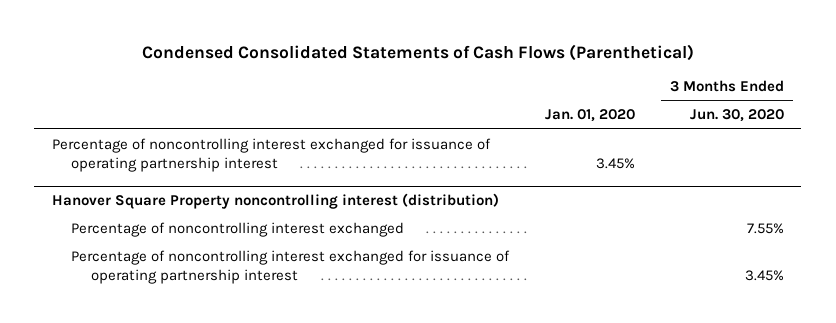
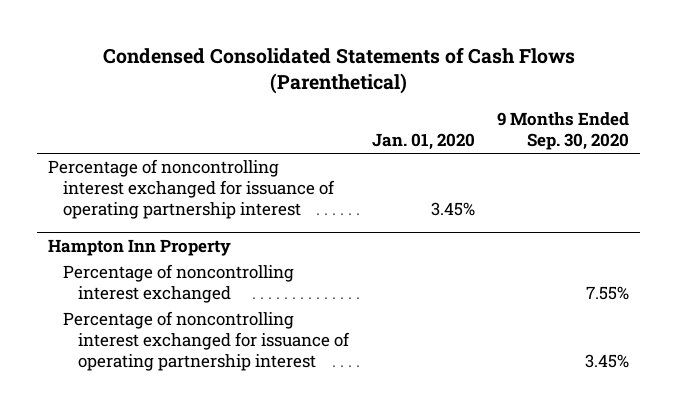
- | Jan. 01, 2020 | 3 Months Ended Jun. 30, 2020
+ | Jan. 01, 2020 | 9 Months Ended Sep. 30, 2020
- Hanover Square Property noncontrolling interest (distribution)
+ Hampton Inn Property

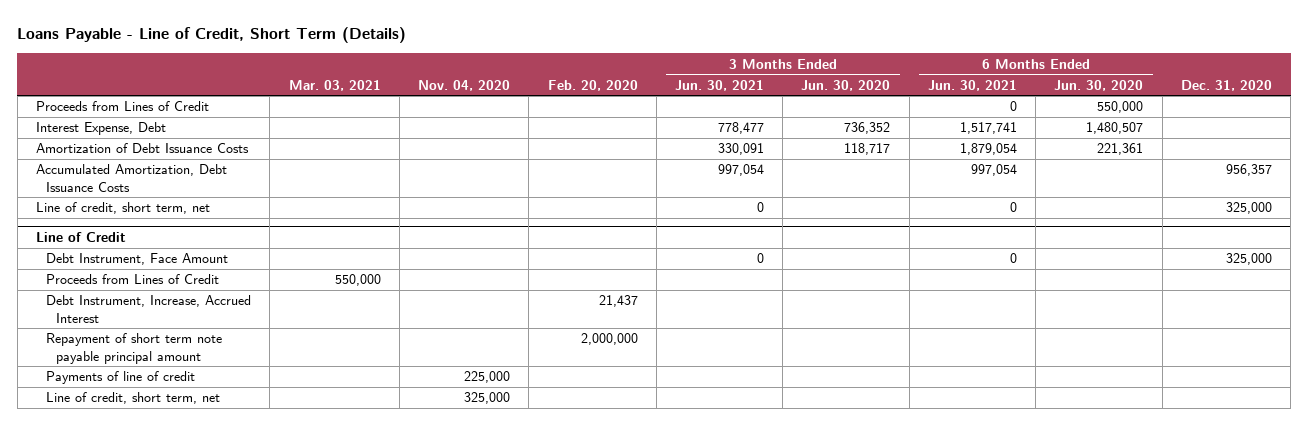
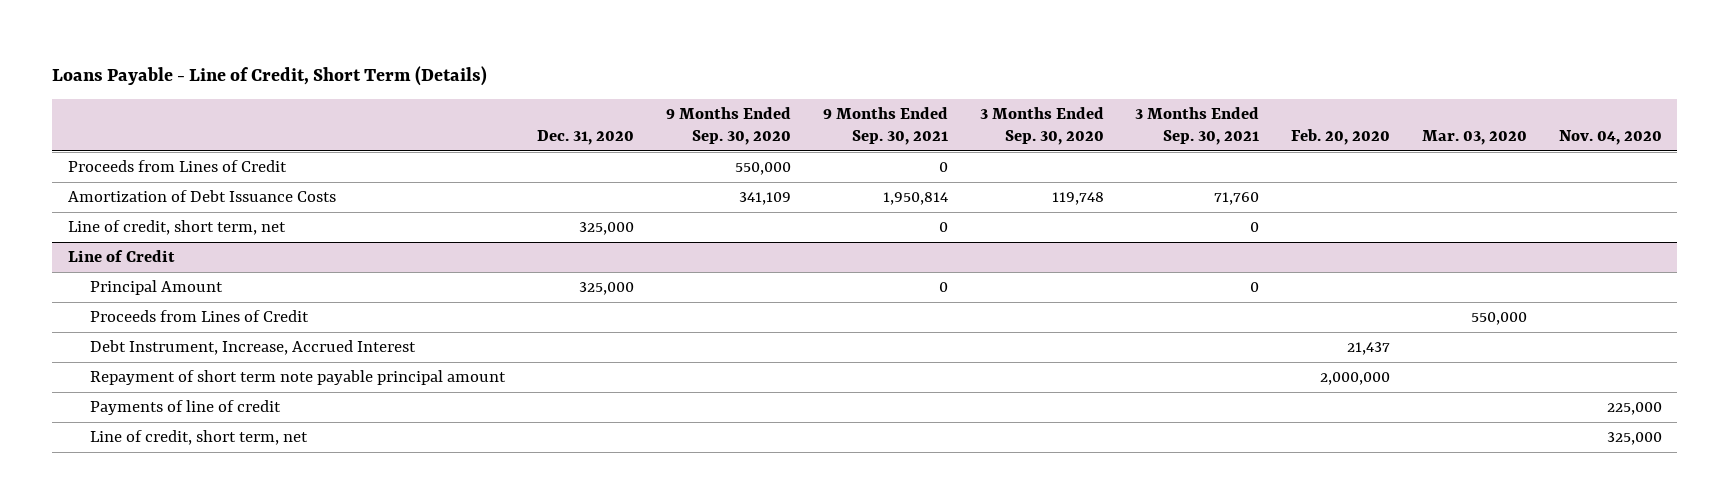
- | Mar. 03, 2021 | Nov. 04, 2020 | Feb. 20, 2020 | 3 Months Ended Jun. 30, 2021 | 3 Months Ended Jun. 30, 2020 | 6 Months Ended Jun. 30, 2021 | 6 Months Ended Jun. 30, 2020 | Dec. 31, 2020
+ | Dec. 31, 2020 | 9 Months Ended Sep. 30, 2020 | 9 Months Ended Sep. 30, 2021 | 3 Months Ended Sep. 30, 2020 | 3 Months Ended Sep. 30, 2021 | Feb. 20, 2020 | Mar. 03, 2020 | Nov. 04, 2020
- Interest Expense, Debt | | | | 778,477 | 736,352 | 1,517,741 | 1,480,507 |
- Accumulated Amortization, Debt Issuance Costs | | | | 997,054 | | 997,054 | | 956,357
@ Line of Credit
- Debt Instrument, Face Amount | | | | 0 | | 0 | | 325,000
+ Principal Amount | 325,000 | | 0 | | 0 | | |

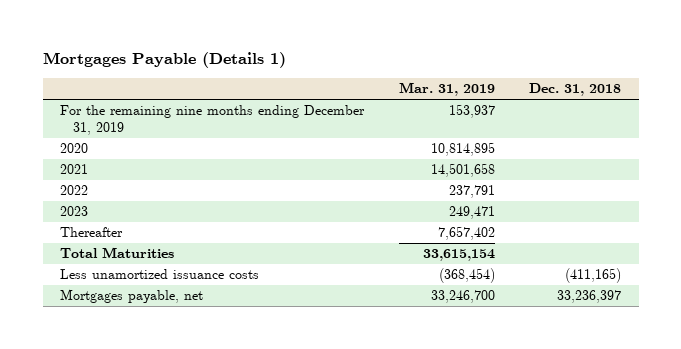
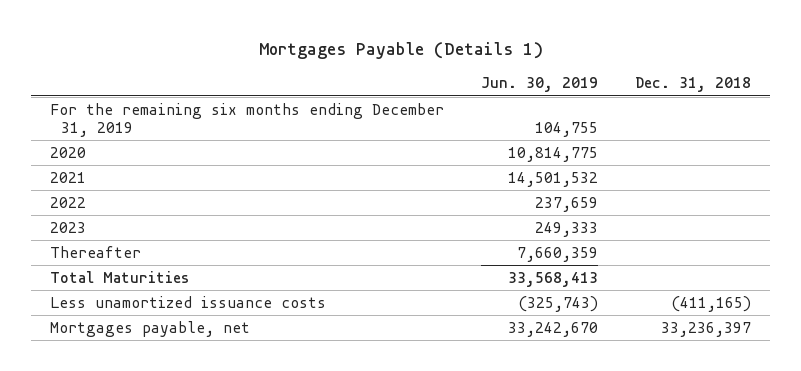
- | Mar. 31, 2019 | Dec. 31, 2018
+ | Jun. 30, 2019 | Dec. 31, 2018
- For the remaining nine months ending December 31, 2019 | 153,937 |
+ For the remaining six months ending December 31, 2019 | 104,755 |

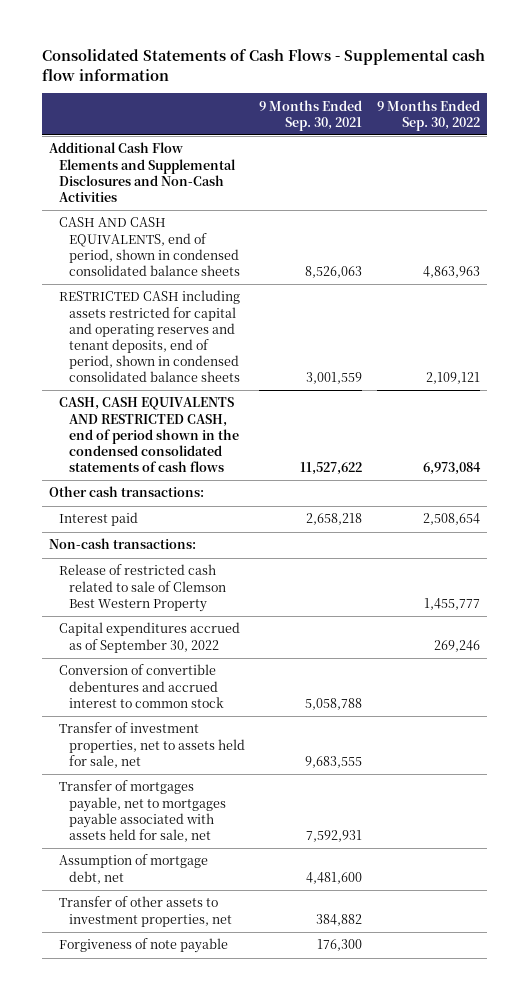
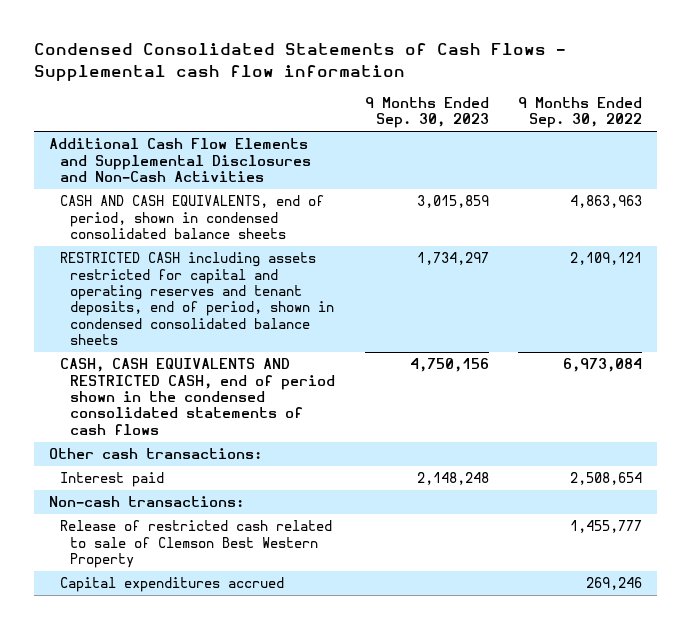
- Consolidated Statements of Cash Flows - Supplemental cash flow information
+ Condensed Consolidated Statements of Cash Flows - Supplemental cash flow information
- | 9 Months Ended Sep. 30, 2021 | 9 Months Ended Sep. 30, 2022
+ | 9 Months Ended Sep. 30, 2023 | 9 Months Ended Sep. 30, 2022
- Capital expenditures accrued as of September 30, 2022 | | 269,246
- Conversion of convertible debentures and accrued interest to common stock | 5,058,788 |
- Transfer of investment properties, net to assets held for sale, net | 9,683,555 |
- Transfer of mortgages payable, net to mortgages payable associated with assets held for sale, net | 7,592,931 |
- Assumption of mortgage debt, net | 4,481,600 |
- Transfer of other assets to investment properties, net | 384,882 |
- Forgiveness of note payable | 176,300 |
+ Capital expenditures accrued | | 269,246

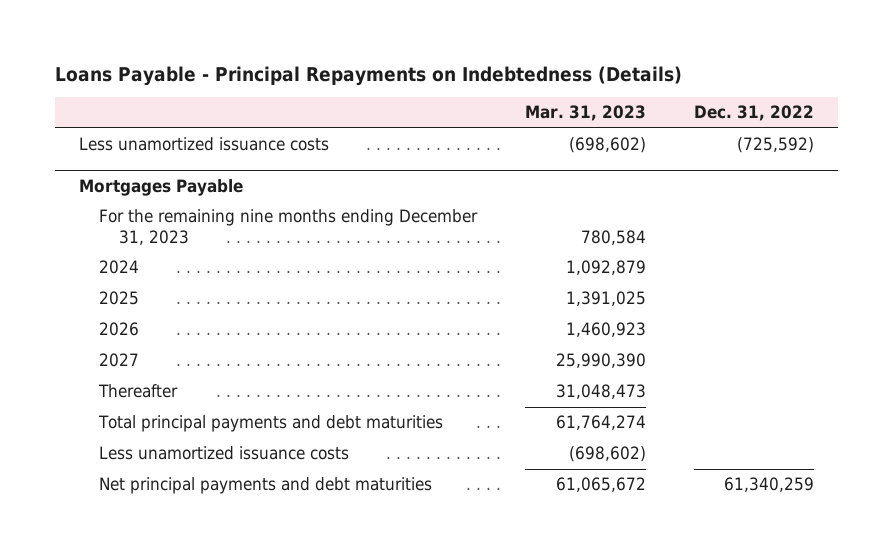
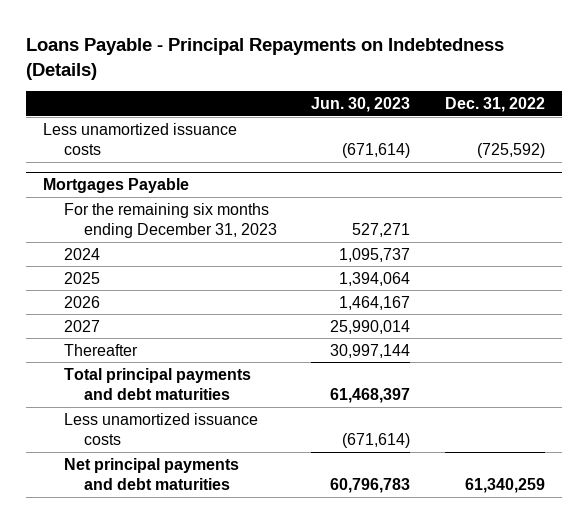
- | Mar. 31, 2023 | Dec. 31, 2022
+ | Jun. 30, 2023 | Dec. 31, 2022
@ Mortgages Payable
- For the remaining nine months ending December 31, 2023 | 780,584 |
+ For the remaining six months ending December 31, 2023 | 527,271 |

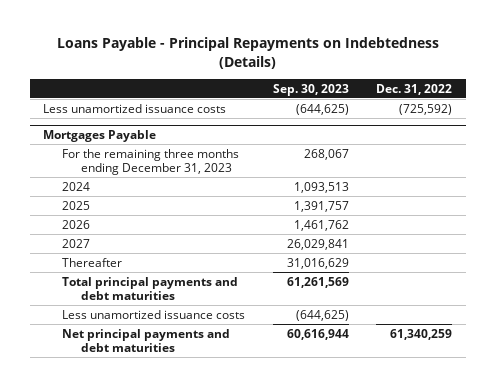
- | Jun. 30, 2023 | Dec. 31, 2022
+ | Sep. 30, 2023 | Dec. 31, 2022
@ Mortgages Payable
- For the remaining six months ending December 31, 2023 | 527,271 |
+ For the remaining three months ending December 31, 2023 | 268,067 |

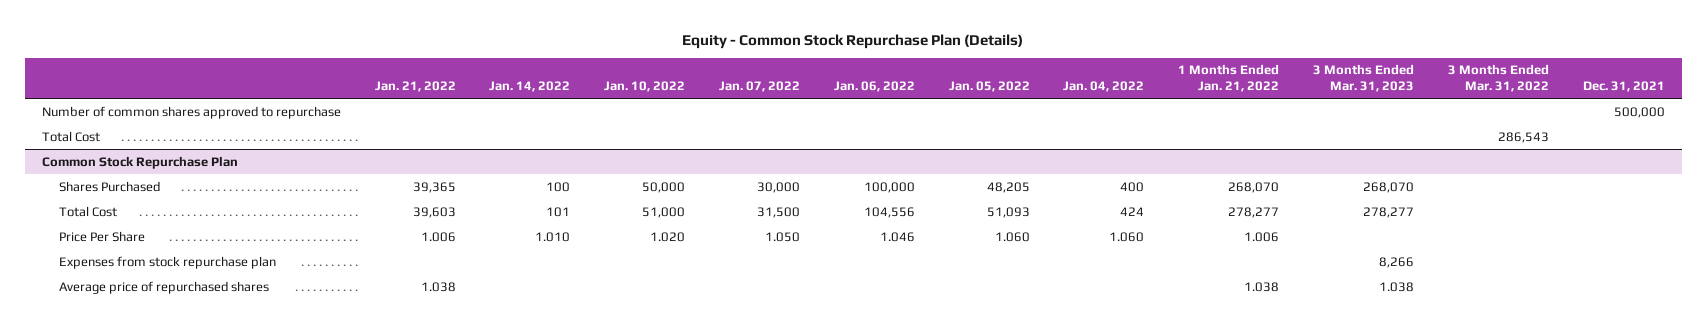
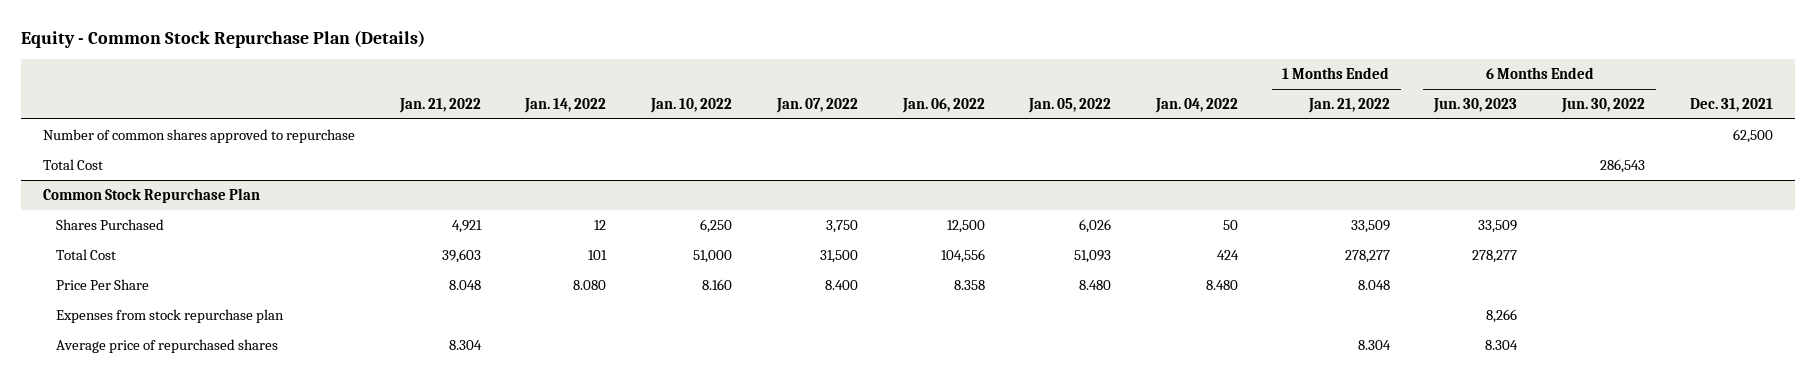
- | Jan. 21, 2022 | Jan. 14, 2022 | Jan. 10, 2022 | Jan. 07, 2022 | Jan. 06, 2022 | Jan. 05, 2022 | Jan. 04, 2022 | 1 Months Ended Jan. 21, 2022 | 3 Months Ended Mar. 31, 2023 | 3 Months Ended Mar. 31, 2022 | Dec. 31, 2021
+ | Jan. 21, 2022 | Jan. 14, 2022 | Jan. 10, 2022 | Jan. 07, 2022 | Jan. 06, 2022 | Jan. 05, 2022 | Jan. 04, 2022 | 1 Months Ended Jan. 21, 2022 | 6 Months Ended Jun. 30, 2023 | 6 Months Ended Jun. 30, 2022 | Dec. 31, 2021
- Number of common shares approved to repurchase | | | | | | | | | | | 500,000
+ Number of common shares approved to repurchase | | | | | | | | | | | 62,500
@ Common Stock Repurchase Plan
- Shares Purchased | 39,365 | 100 | 50,000 | 30,000 | 100,000 | 48,205 | 400 | 268,070 | 268,070 | |
+ Shares Purchased | 4,921 | 12 | 6,250 | 3,750 | 12,500 | 6,026 | 50 | 33,509 | 33,509 | |
- Price Per Share | 1.006 | 1.010 | 1.020 | 1.050 | 1.046 | 1.060 | 1.060 | 1.006 | | |
+ Price Per Share | 8.048 | 8.080 | 8.160 | 8.400 | 8.358 | 8.480 | 8.480 | 8.048 | | |
- Average price of repurchased shares | 1.038 | | | | | | | 1.038 | 1.038 | |
+ Average price of repurchased shares | 8.304 | | | | | | | 8.304 | 8.304 | |

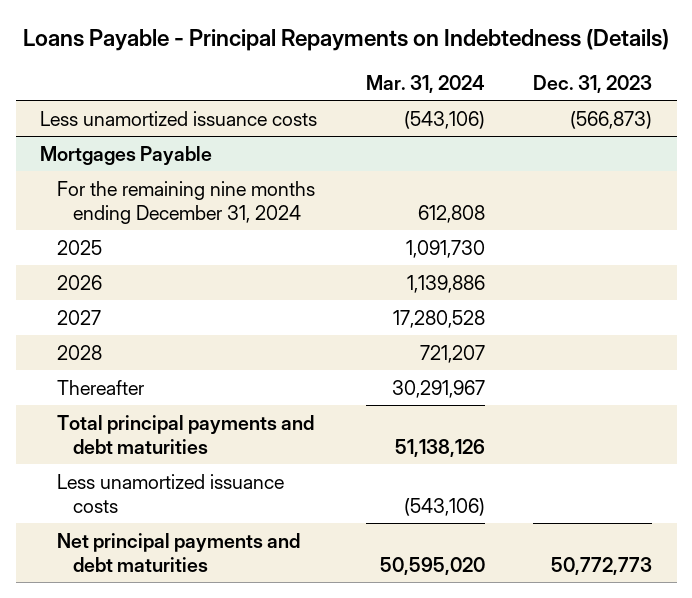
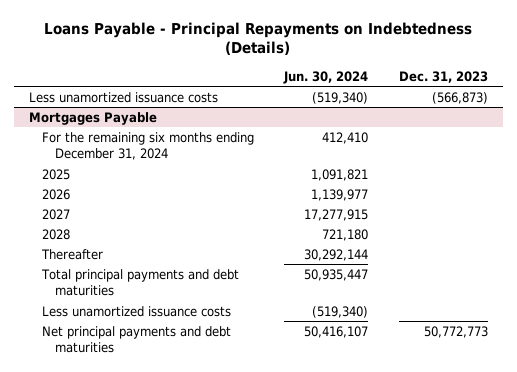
- | Mar. 31, 2024 | Dec. 31, 2023
+ | Jun. 30, 2024 | Dec. 31, 2023
@ Mortgages Payable
- For the remaining nine months ending December 31, 2024 | 612,808 |
+ For the remaining six months ending December 31, 2024 | 412,410 |

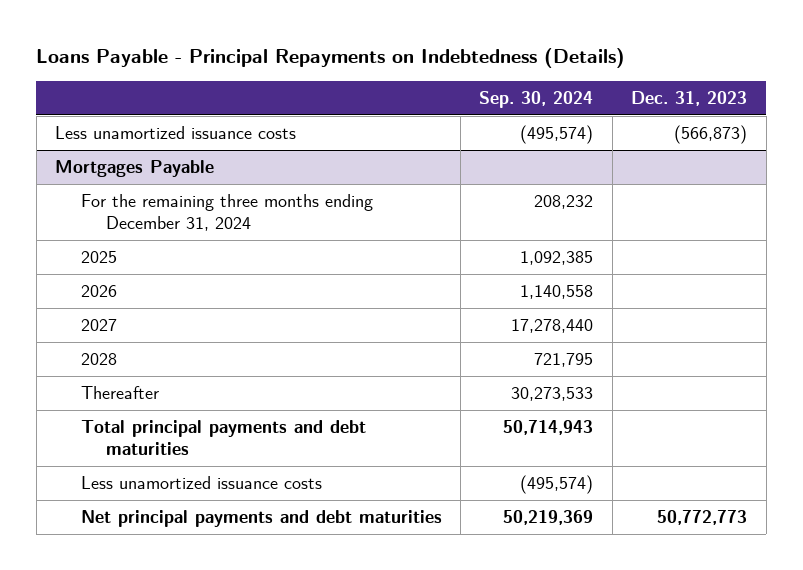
- | Jun. 30, 2024 | Dec. 31, 2023
+ | Sep. 30, 2024 | Dec. 31, 2023
@ Mortgages Payable
- For the remaining six months ending December 31, 2024 | 412,410 |
+ For the remaining three months ending December 31, 2024 | 208,232 |

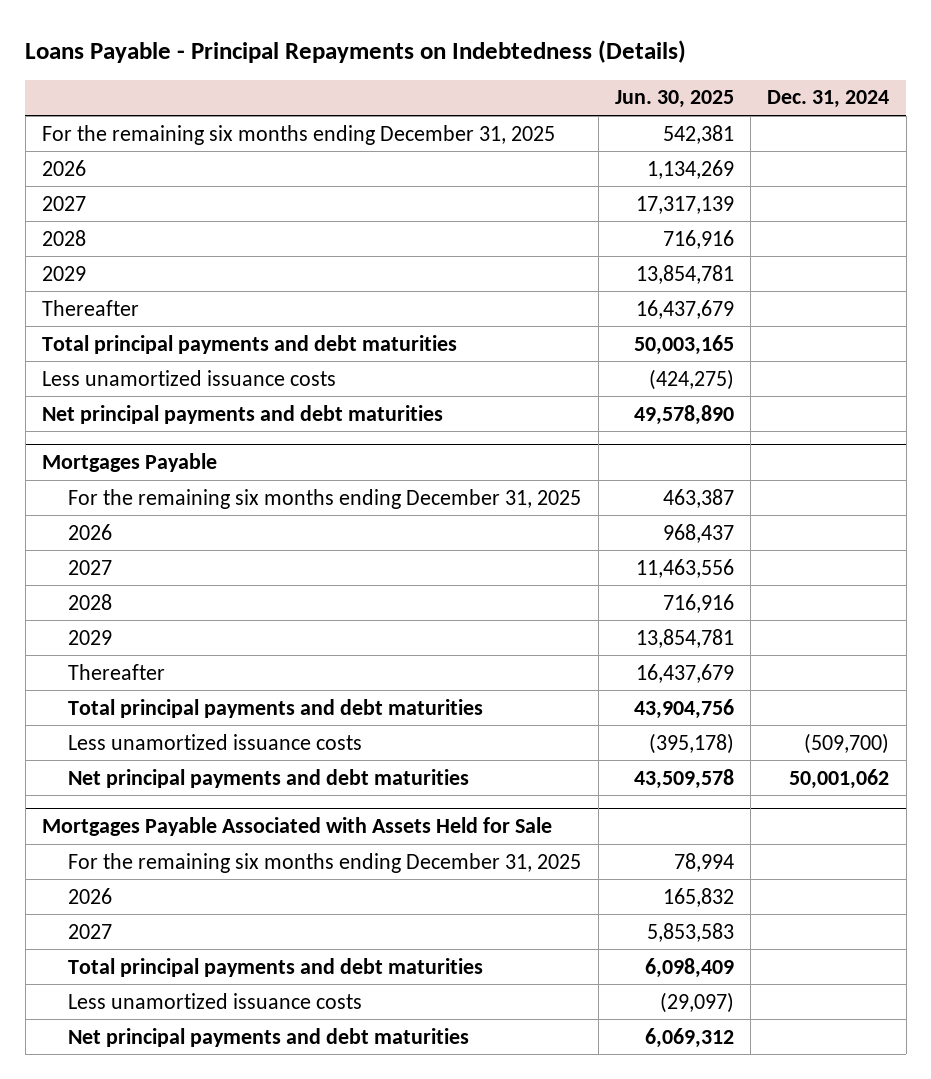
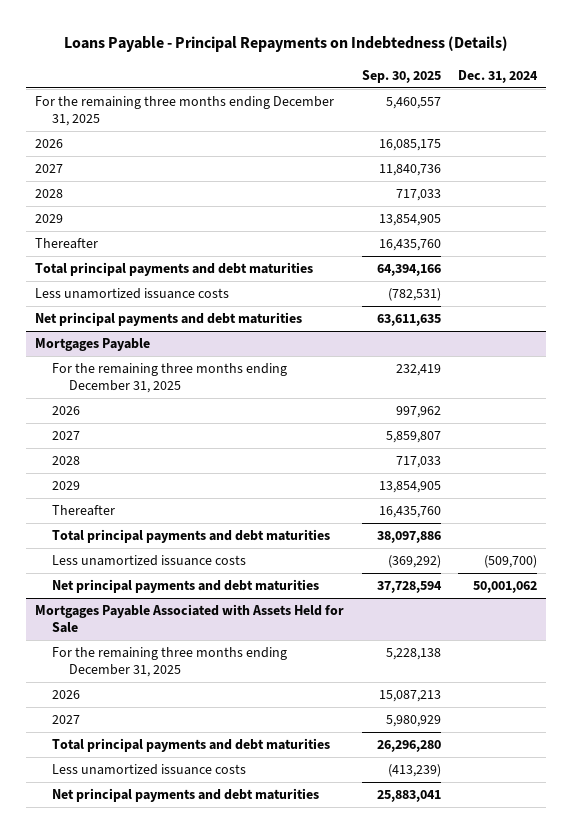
- | Jun. 30, 2025 | Dec. 31, 2024
+ | Sep. 30, 2025 | Dec. 31, 2024
- For the remaining six months ending December 31, 2025 | 542,381 |
+ For the remaining three months ending December 31, 2025 | 5,460,557 |
@ Mortgages Payable
- For the remaining six months ending December 31, 2025 | 463,387 |
+ For the remaining three months ending December 31, 2025 | 232,419 |
@ Mortgages Payable Associated with Assets Held for Sale
- For the remaining six months ending December 31, 2025 | 78,994 |
+ For the remaining three months ending December 31, 2025 | 5,228,138 |

